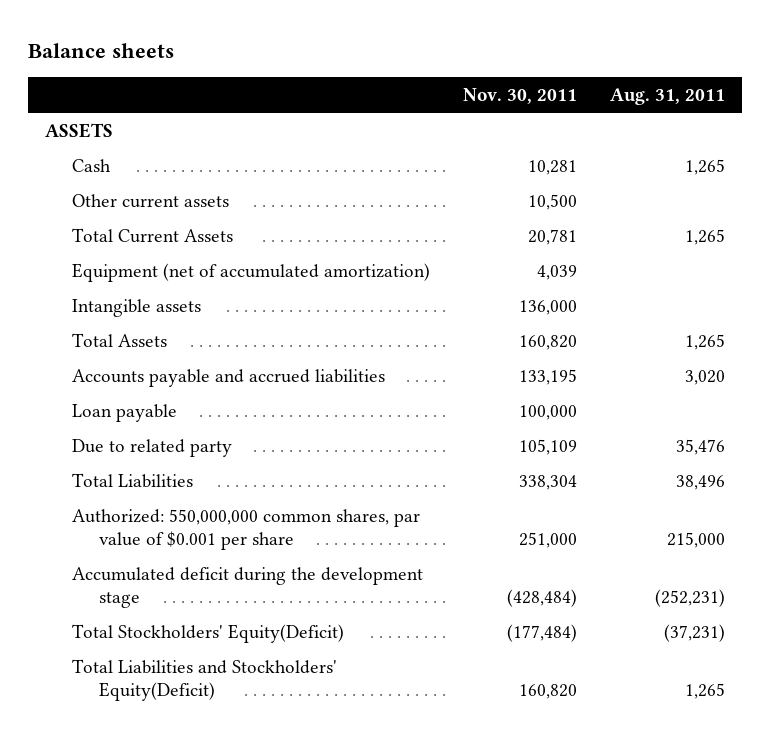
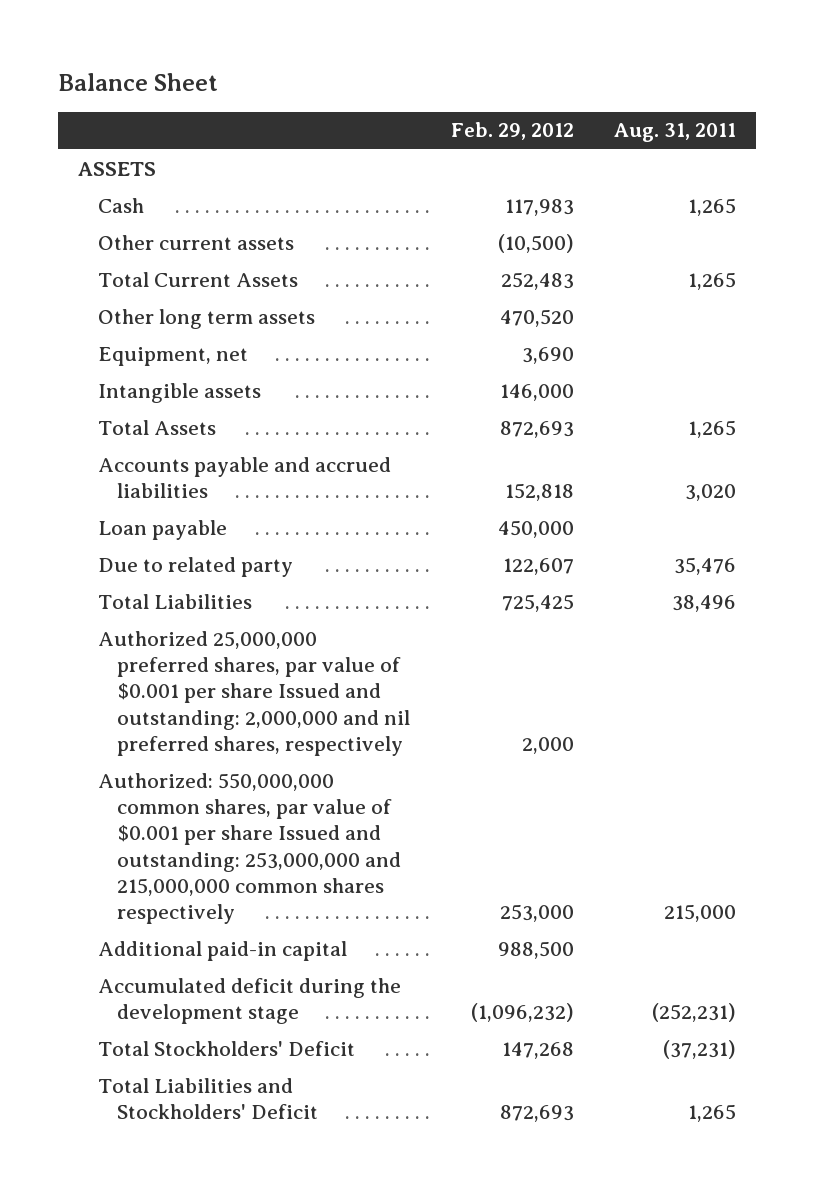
- Balance sheets
+ Balance Sheet
- | Nov. 30, 2011 | Aug. 31, 2011
+ | Feb. 29, 2012 | Aug. 31, 2011
- Equipment (net of accumulated amortization) | 4,039 |
+ Other long term assets | 470,520 |
+ Equipment, net | 3,690 |
- Authorized: 550,000,000 common shares, par value of $0.001 per share | 251,000 | 215,000
+ Authorized 25,000,000 preferred shares, par value of $0.001 per share Issued and outstanding: 2,000,000 and nil preferred shares, respectively | 2,000 |
+ Authorized: 550,000,000 common shares, par value of $0.001 per share Issued and outstanding: 253,000,000 and 215,000,000 common shares respectively | 253,000 | 215,000
+ Additional paid-in capital | 988,500 |
- Total Stockholders' Equity(Deficit) | (177,484) | (37,231)
- Total Liabilities and Stockholders' Equity(Deficit) | 160,820 | 1,265
+ Total Stockholders' Deficit | 147,268 | (37,231)
+ Total Liabilities and Stockholders' Deficit | 872,693 | 1,265

